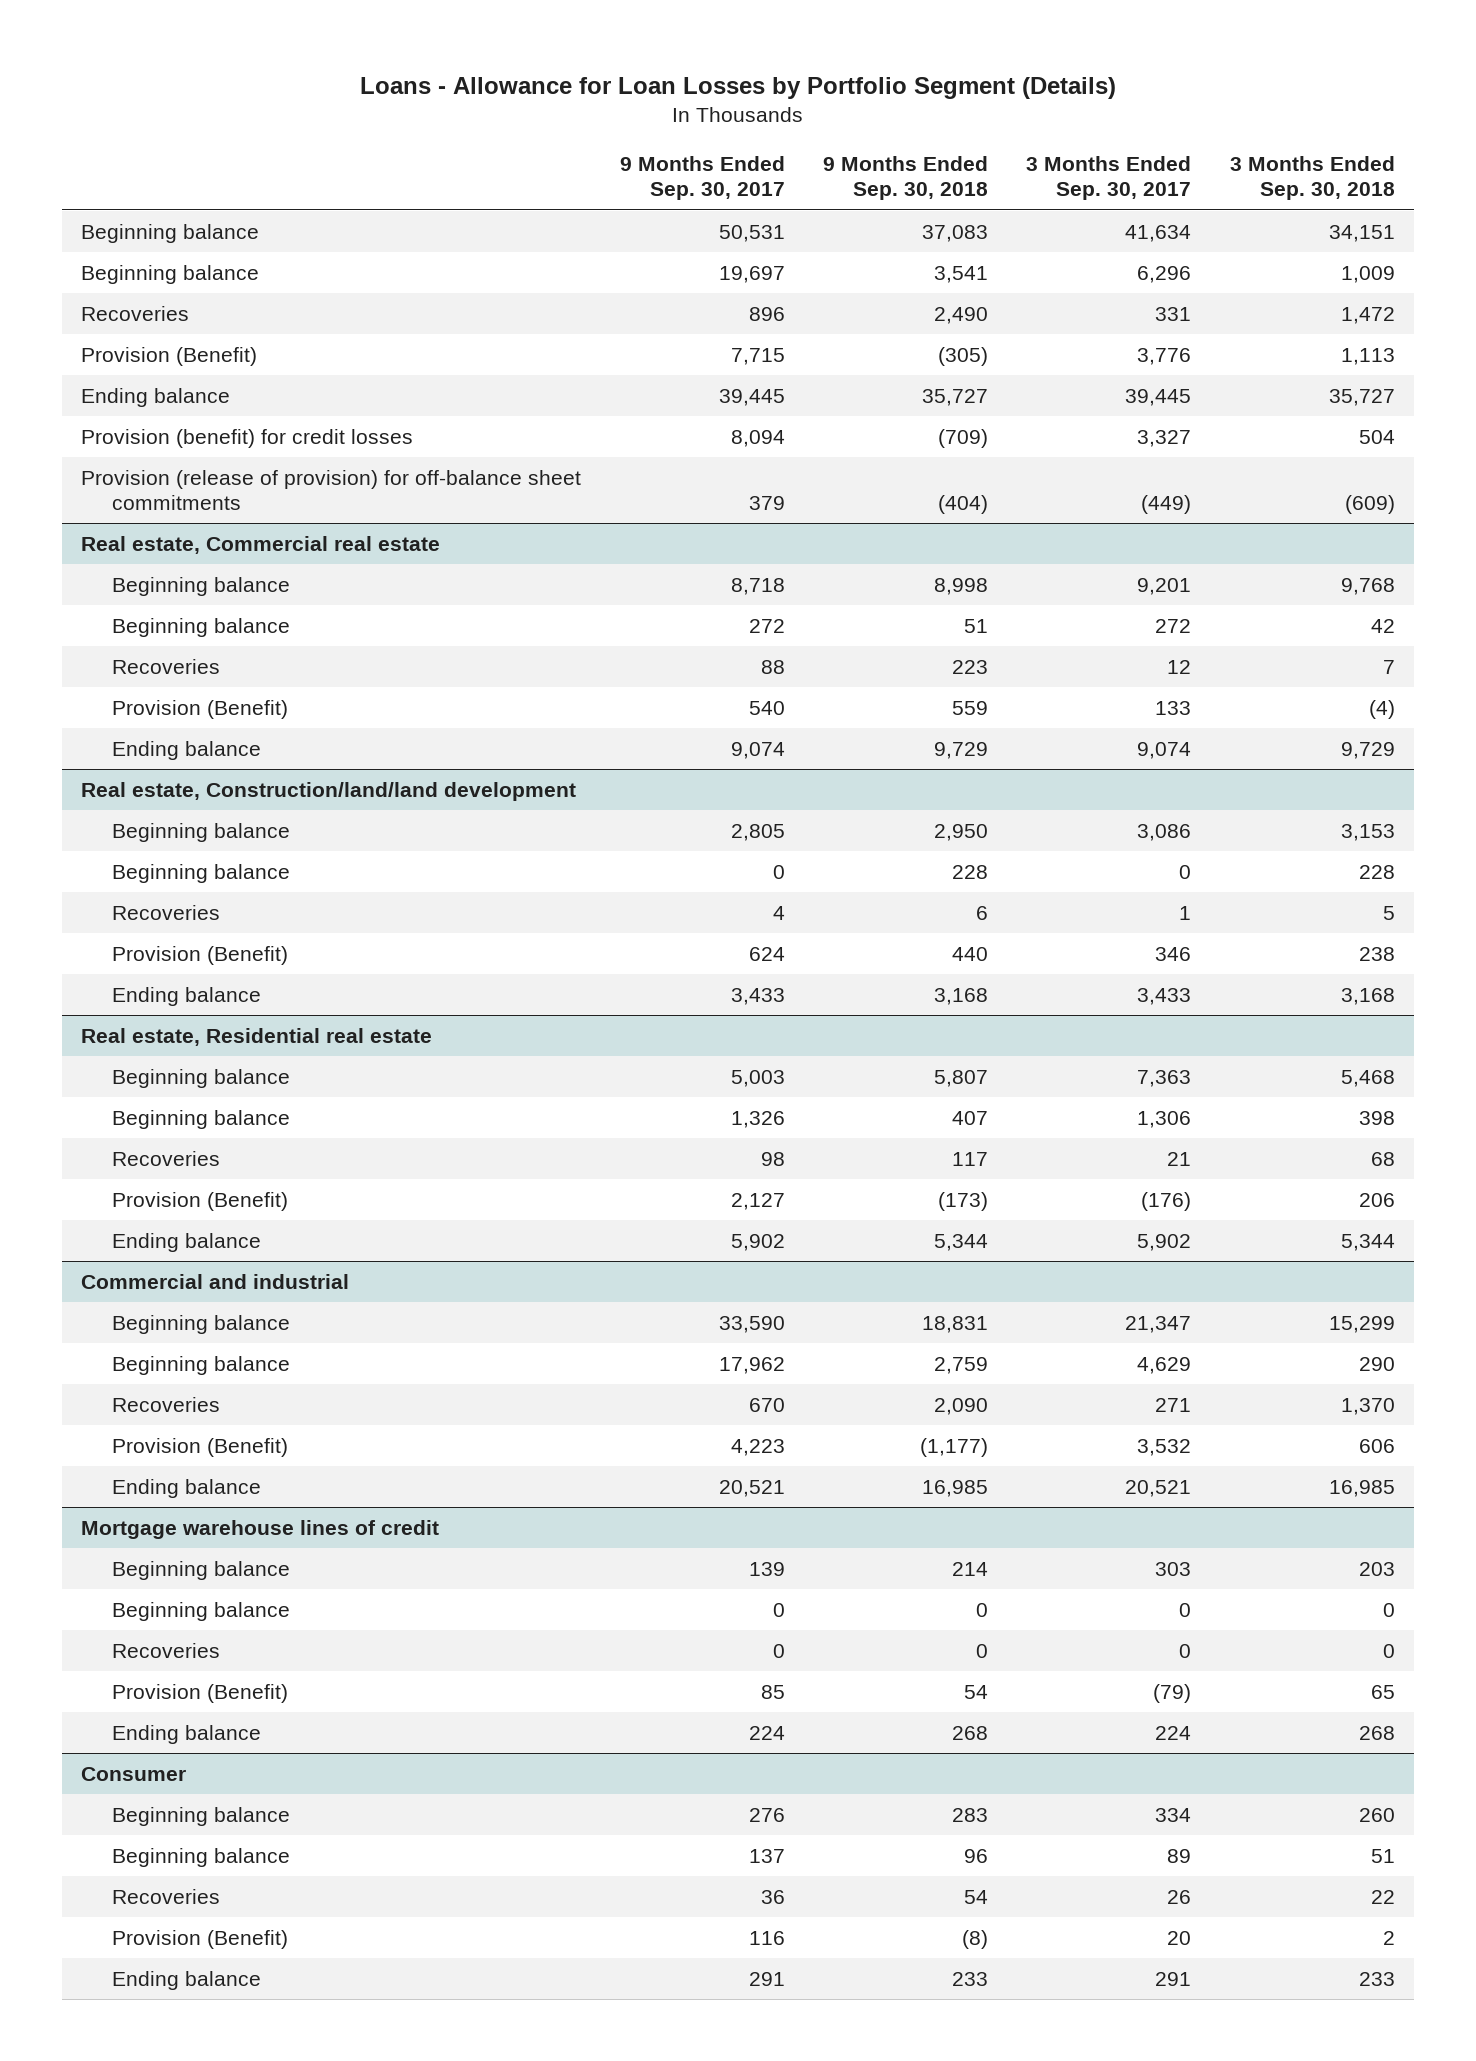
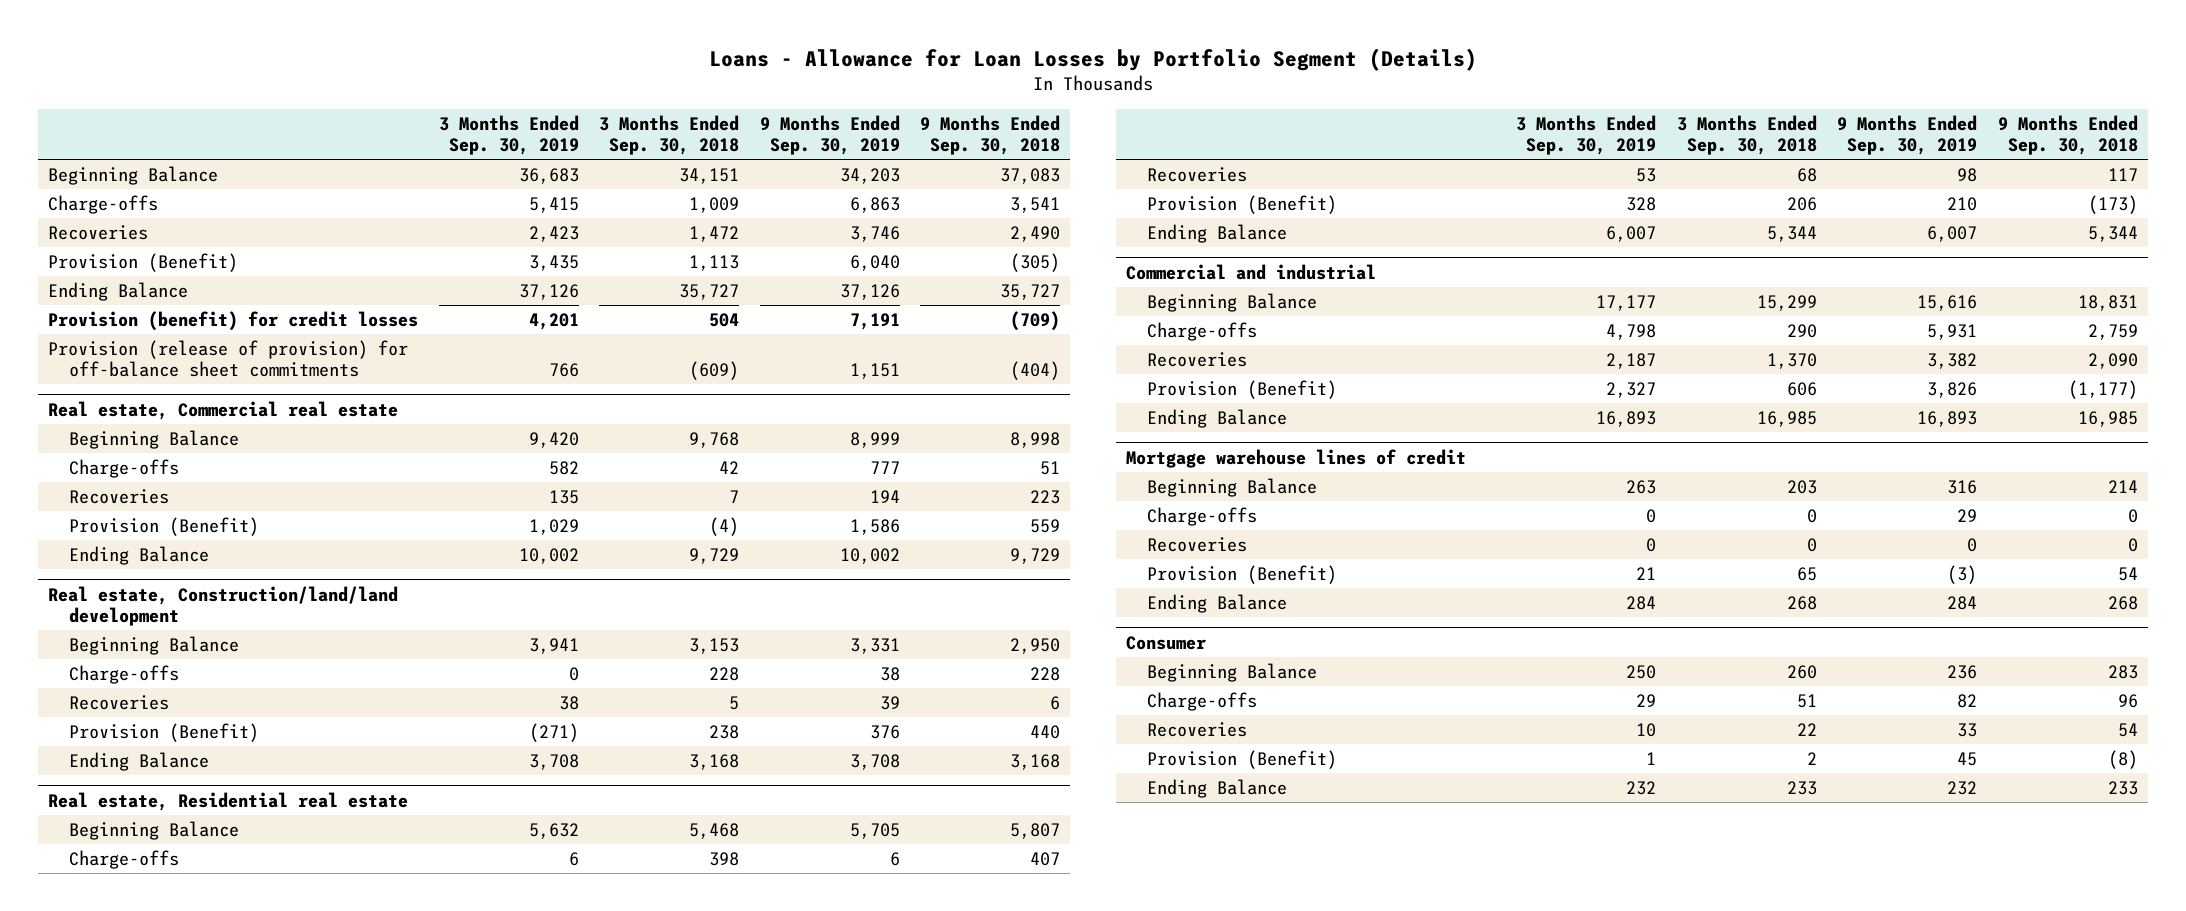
- | 9 Months Ended Sep. 30, 2017 | 9 Months Ended Sep. 30, 2018 | 3 Months Ended Sep. 30, 2017 | 3 Months Ended Sep. 30, 2018
+ | 3 Months Ended Sep. 30, 2019 | 3 Months Ended Sep. 30, 2018 | 9 Months Ended Sep. 30, 2019 | 9 Months Ended Sep. 30, 2018
- Beginning balance | 50,531 | 37,083 | 41,634 | 34,151
- Beginning balance | 19,697 | 3,541 | 6,296 | 1,009
+ Beginning Balance | 36,683 | 34,151 | 34,203 | 37,083
+ Charge-offs | 5,415 | 1,009 | 6,863 | 3,541
- Ending balance | 39,445 | 35,727 | 39,445 | 35,727
+ Ending Balance | 37,126 | 35,727 | 37,126 | 35,727
@ Real estate, Commercial real estate
- Beginning balance | 8,718 | 8,998 | 9,201 | 9,768
- Beginning balance | 272 | 51 | 272 | 42
+ Beginning Balance | 9,420 | 9,768 | 8,999 | 8,998
+ Charge-offs | 582 | 42 | 777 | 51
- Ending balance | 9,074 | 9,729 | 9,074 | 9,729
+ Ending Balance | 10,002 | 9,729 | 10,002 | 9,729
@ Real estate, Construction/land/land development
- Beginning balance | 2,805 | 2,950 | 3,086 | 3,153
- Beginning balance | 0 | 228 | 0 | 228
+ Beginning Balance | 3,941 | 3,153 | 3,331 | 2,950
+ Charge-offs | 0 | 228 | 38 | 228
- Ending balance | 3,433 | 3,168 | 3,433 | 3,168
+ Ending Balance | 3,708 | 3,168 | 3,708 | 3,168
@ Real estate, Residential real estate
- Beginning balance | 5,003 | 5,807 | 7,363 | 5,468
- Beginning balance | 1,326 | 407 | 1,306 | 398
+ Beginning Balance | 5,632 | 5,468 | 5,705 | 5,807
+ Charge-offs | 6 | 398 | 6 | 407
- Ending balance | 5,902 | 5,344 | 5,902 | 5,344
+ Ending Balance | 6,007 | 5,344 | 6,007 | 5,344
@ Commercial and industrial
- Beginning balance | 33,590 | 18,831 | 21,347 | 15,299
- Beginning balance | 17,962 | 2,759 | 4,629 | 290
+ Beginning Balance | 17,177 | 15,299 | 15,616 | 18,831
+ Charge-offs | 4,798 | 290 | 5,931 | 2,759
- Ending balance | 20,521 | 16,985 | 20,521 | 16,985
+ Ending Balance | 16,893 | 16,985 | 16,893 | 16,985
@ Mortgage warehouse lines of credit
- Beginning balance | 139 | 214 | 303 | 203
- Beginning balance | 0 | 0 | 0 | 0
+ Beginning Balance | 263 | 203 | 316 | 214
+ Charge-offs | 0 | 0 | 29 | 0
- Ending balance | 224 | 268 | 224 | 268
+ Ending Balance | 284 | 268 | 284 | 268
@ Consumer
- Beginning balance | 276 | 283 | 334 | 260
- Beginning balance | 137 | 96 | 89 | 51
+ Beginning Balance | 250 | 260 | 236 | 283
+ Charge-offs | 29 | 51 | 82 | 96
- Ending balance | 291 | 233 | 291 | 233
+ Ending Balance | 232 | 233 | 232 | 233

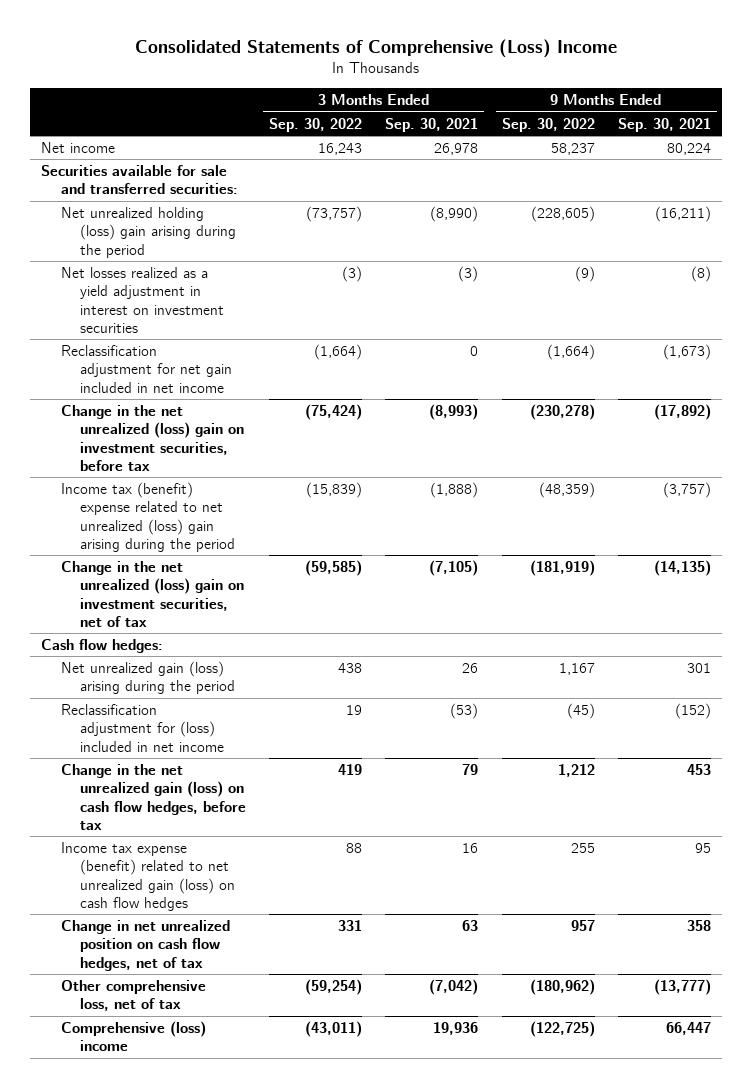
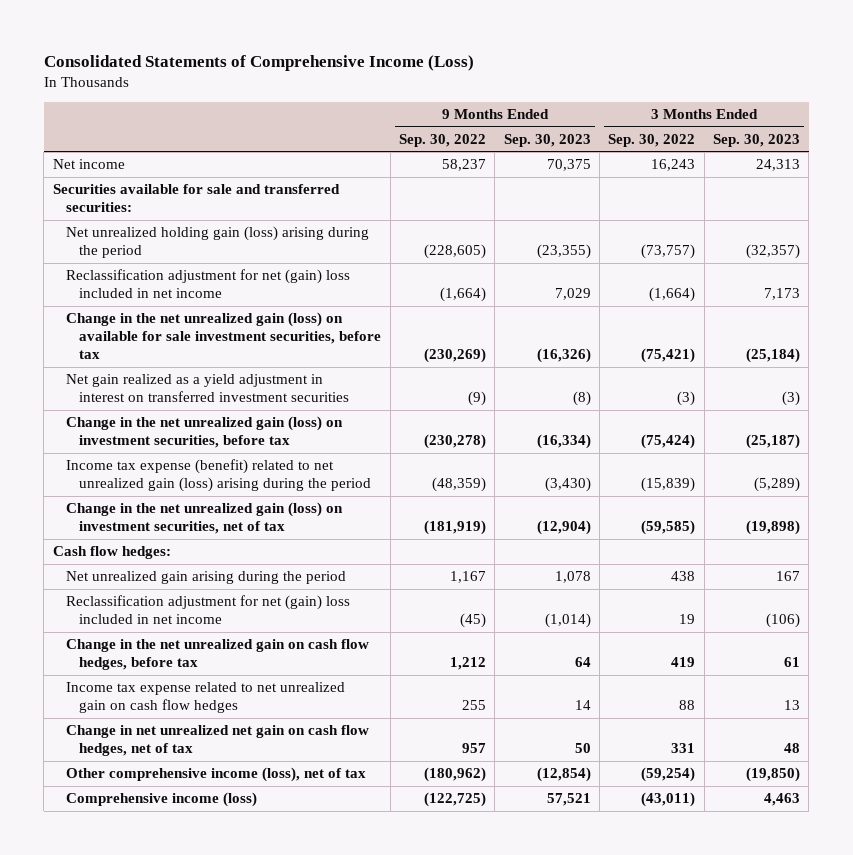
- Consolidated Statements of Comprehensive (Loss) Income
+ Consolidated Statements of Comprehensive Income (Loss)
- | 3 Months Ended Sep. 30, 2022 | 3 Months Ended Sep. 30, 2021 | 9 Months Ended Sep. 30, 2022 | 9 Months Ended Sep. 30, 2021
+ | 9 Months Ended Sep. 30, 2022 | 9 Months Ended Sep. 30, 2023 | 3 Months Ended Sep. 30, 2022 | 3 Months Ended Sep. 30, 2023
- Net unrealized holding (loss) gain arising during the period | (73,757) | (8,990) | (228,605) | (16,211)
- Net losses realized as a yield adjustment in interest on investment securities | (3) | (3) | (9) | (8)
- Reclassification adjustment for net gain included in net income | (1,664) | 0 | (1,664) | (1,673)
- Change in the net unrealized (loss) gain on investment securities, before tax | (75,424) | (8,993) | (230,278) | (17,892)
- Income tax (benefit) expense related to net unrealized (loss) gain arising during the period | (15,839) | (1,888) | (48,359) | (3,757)
- Change in the net unrealized (loss) gain on investment securities, net of tax | (59,585) | (7,105) | (181,919) | (14,135)
+ Net unrealized holding gain (loss) arising during the period | (228,605) | (23,355) | (73,757) | (32,357)
+ Reclassification adjustment for net (gain) loss included in net income | (1,664) | 7,029 | (1,664) | 7,173
+ Change in the net unrealized gain (loss) on available for sale investment securities, before tax | (230,269) | (16,326) | (75,421) | (25,184)
+ Net gain realized as a yield adjustment in interest on transferred investment securities | (9) | (8) | (3) | (3)
+ Change in the net unrealized gain (loss) on investment securities, before tax | (230,278) | (16,334) | (75,424) | (25,187)
+ Income tax expense (benefit) related to net unrealized gain (loss) arising during the period | (48,359) | (3,430) | (15,839) | (5,289)
+ Change in the net unrealized gain (loss) on investment securities, net of tax | (181,919) | (12,904) | (59,585) | (19,898)
- Net unrealized gain (loss) arising during the period | 438 | 26 | 1,167 | 301
- Reclassification adjustment for (loss) included in net income | 19 | (53) | (45) | (152)
- Change in the net unrealized gain (loss) on cash flow hedges, before tax | 419 | 79 | 1,212 | 453
- Income tax expense (benefit) related to net unrealized gain (loss) on cash flow hedges | 88 | 16 | 255 | 95
- Change in net unrealized position on cash flow hedges, net of tax | 331 | 63 | 957 | 358
- Other comprehensive loss, net of tax | (59,254) | (7,042) | (180,962) | (13,777)
- Comprehensive (loss) income | (43,011) | 19,936 | (122,725) | 66,447
+ Net unrealized gain arising during the period | 1,167 | 1,078 | 438 | 167
+ Reclassification adjustment for net (gain) loss included in net income | (45) | (1,014) | 19 | (106)
+ Change in the net unrealized gain on cash flow hedges, before tax | 1,212 | 64 | 419 | 61
+ Income tax expense related to net unrealized gain on cash flow hedges | 255 | 14 | 88 | 13
+ Change in net unrealized net gain on cash flow hedges, net of tax | 957 | 50 | 331 | 48
+ Other comprehensive income (loss), net of tax | (180,962) | (12,854) | (59,254) | (19,850)
+ Comprehensive income (loss) | (122,725) | 57,521 | (43,011) | 4,463

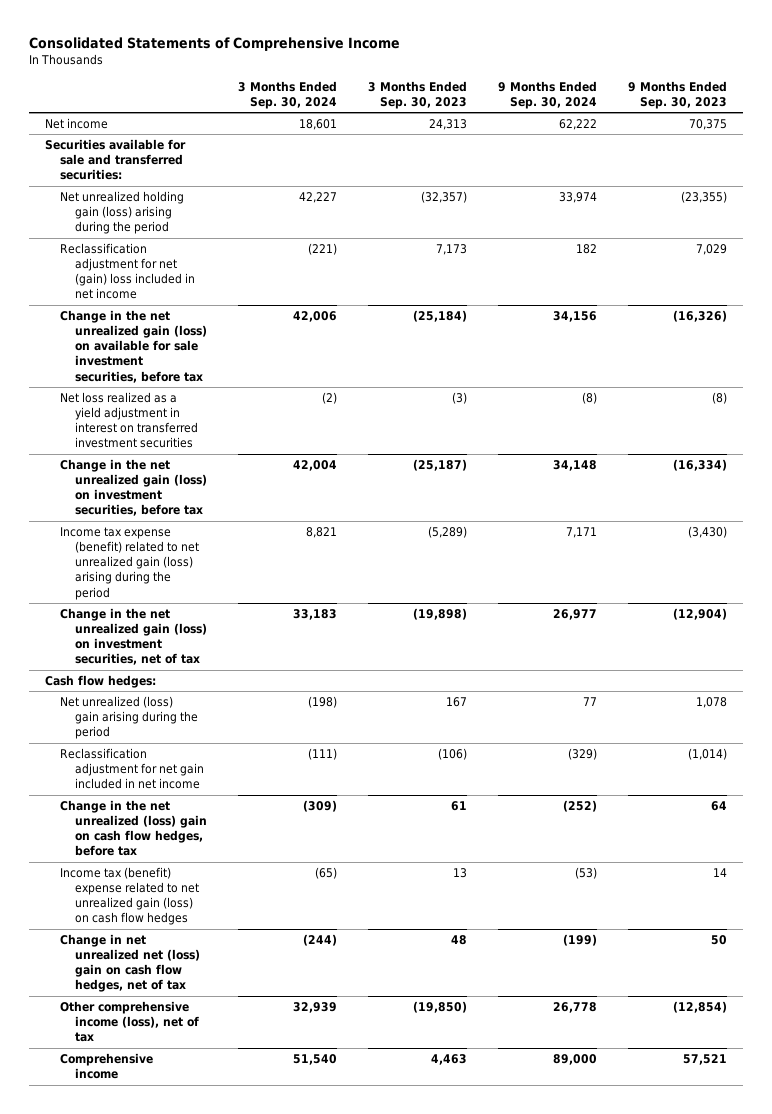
- Consolidated Statements of Comprehensive Income (Loss)
+ Consolidated Statements of Comprehensive Income
- | 9 Months Ended Sep. 30, 2022 | 9 Months Ended Sep. 30, 2023 | 3 Months Ended Sep. 30, 2022 | 3 Months Ended Sep. 30, 2023
+ | 3 Months Ended Sep. 30, 2024 | 3 Months Ended Sep. 30, 2023 | 9 Months Ended Sep. 30, 2024 | 9 Months Ended Sep. 30, 2023
- Net gain realized as a yield adjustment in interest on transferred investment securities | (9) | (8) | (3) | (3)
+ Net loss realized as a yield adjustment in interest on transferred investment securities | (2) | (3) | (8) | (8)
- Net unrealized gain arising during the period | 1,167 | 1,078 | 438 | 167
- Reclassification adjustment for net (gain) loss included in net income | (45) | (1,014) | 19 | (106)
- Change in the net unrealized gain on cash flow hedges, before tax | 1,212 | 64 | 419 | 61
- Income tax expense related to net unrealized gain on cash flow hedges | 255 | 14 | 88 | 13
- Change in net unrealized net gain on cash flow hedges, net of tax | 957 | 50 | 331 | 48
+ Net unrealized (loss) gain arising during the period | (198) | 167 | 77 | 1,078
+ Reclassification adjustment for net gain included in net income | (111) | (106) | (329) | (1,014)
+ Change in the net unrealized (loss) gain on cash flow hedges, before tax | (309) | 61 | (252) | 64
+ Income tax (benefit) expense related to net unrealized gain (loss) on cash flow hedges | (65) | 13 | (53) | 14
+ Change in net unrealized net (loss) gain on cash flow hedges, net of tax | (244) | 48 | (199) | 50
- Comprehensive income (loss) | (122,725) | 57,521 | (43,011) | 4,463
+ Comprehensive income | 51,540 | 4,463 | 89,000 | 57,521

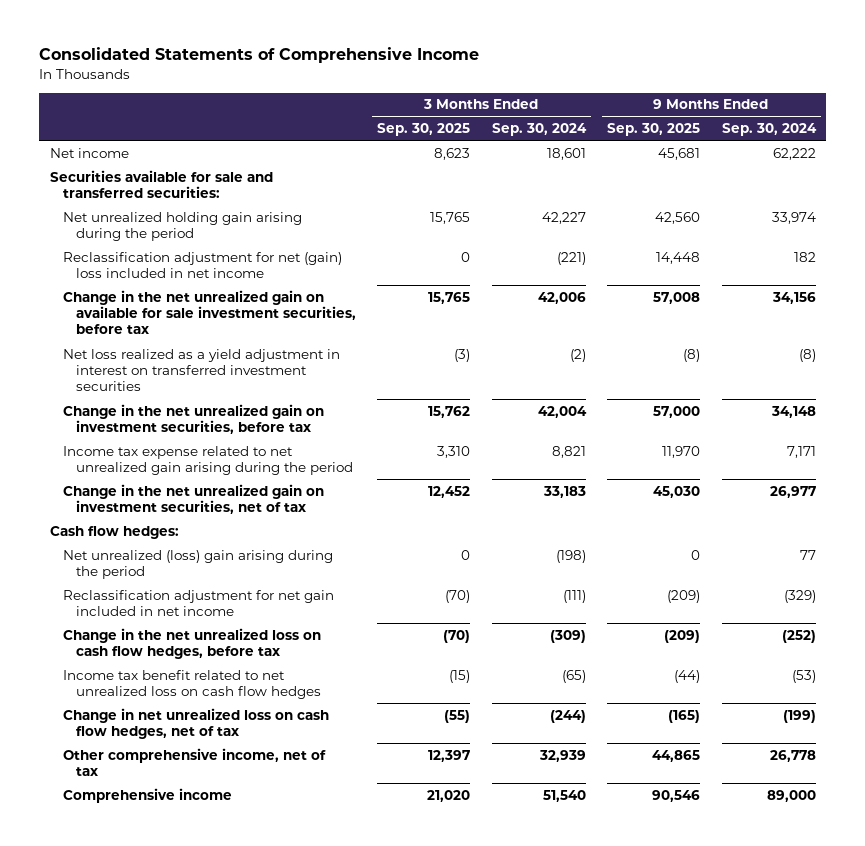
- | 3 Months Ended Sep. 30, 2024 | 3 Months Ended Sep. 30, 2023 | 9 Months Ended Sep. 30, 2024 | 9 Months Ended Sep. 30, 2023
+ | 3 Months Ended Sep. 30, 2025 | 3 Months Ended Sep. 30, 2024 | 9 Months Ended Sep. 30, 2025 | 9 Months Ended Sep. 30, 2024
- Net unrealized holding gain (loss) arising during the period | 42,227 | (32,357) | 33,974 | (23,355)
+ Net unrealized holding gain arising during the period | 15,765 | 42,227 | 42,560 | 33,974
- Change in the net unrealized gain (loss) on available for sale investment securities, before tax | 42,006 | (25,184) | 34,156 | (16,326)
+ Change in the net unrealized gain on available for sale investment securities, before tax | 15,765 | 42,006 | 57,008 | 34,156
- Change in the net unrealized gain (loss) on investment securities, before tax | 42,004 | (25,187) | 34,148 | (16,334)
- Income tax expense (benefit) related to net unrealized gain (loss) arising during the period | 8,821 | (5,289) | 7,171 | (3,430)
- Change in the net unrealized gain (loss) on investment securities, net of tax | 33,183 | (19,898) | 26,977 | (12,904)
+ Change in the net unrealized gain on investment securities, before tax | 15,762 | 42,004 | 57,000 | 34,148
+ Income tax expense related to net unrealized gain arising during the period | 3,310 | 8,821 | 11,970 | 7,171
+ Change in the net unrealized gain on investment securities, net of tax | 12,452 | 33,183 | 45,030 | 26,977
- Change in the net unrealized (loss) gain on cash flow hedges, before tax | (309) | 61 | (252) | 64
- Income tax (benefit) expense related to net unrealized gain (loss) on cash flow hedges | (65) | 13 | (53) | 14
- Change in net unrealized net (loss) gain on cash flow hedges, net of tax | (244) | 48 | (199) | 50
- Other comprehensive income (loss), net of tax | 32,939 | (19,850) | 26,778 | (12,854)
+ Change in the net unrealized loss on cash flow hedges, before tax | (70) | (309) | (209) | (252)
+ Income tax benefit related to net unrealized loss on cash flow hedges | (15) | (65) | (44) | (53)
+ Change in net unrealized loss on cash flow hedges, net of tax | (55) | (244) | (165) | (199)
+ Other comprehensive income, net of tax | 12,397 | 32,939 | 44,865 | 26,778

